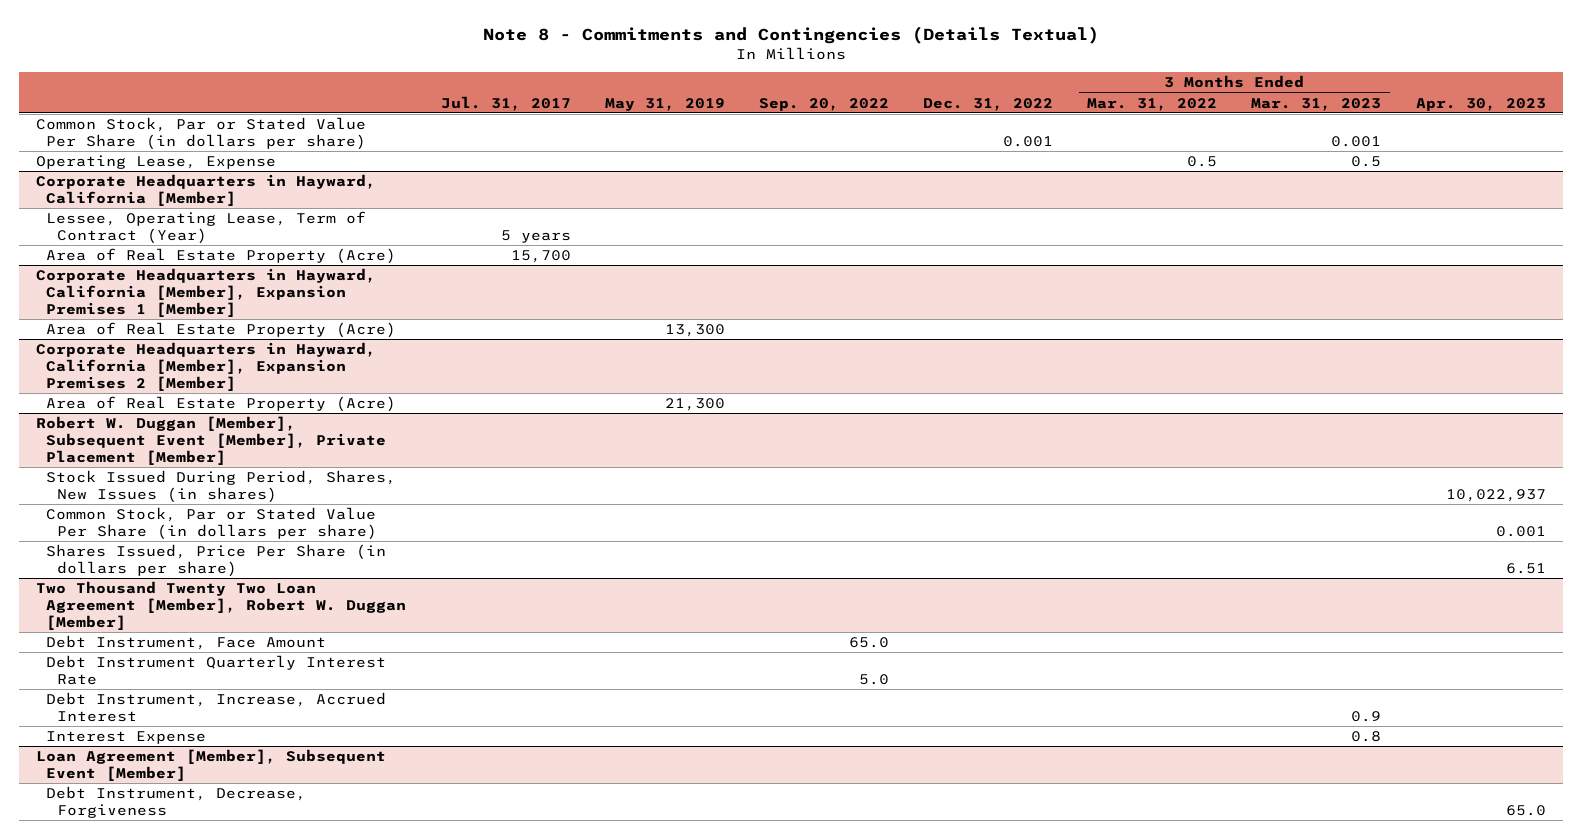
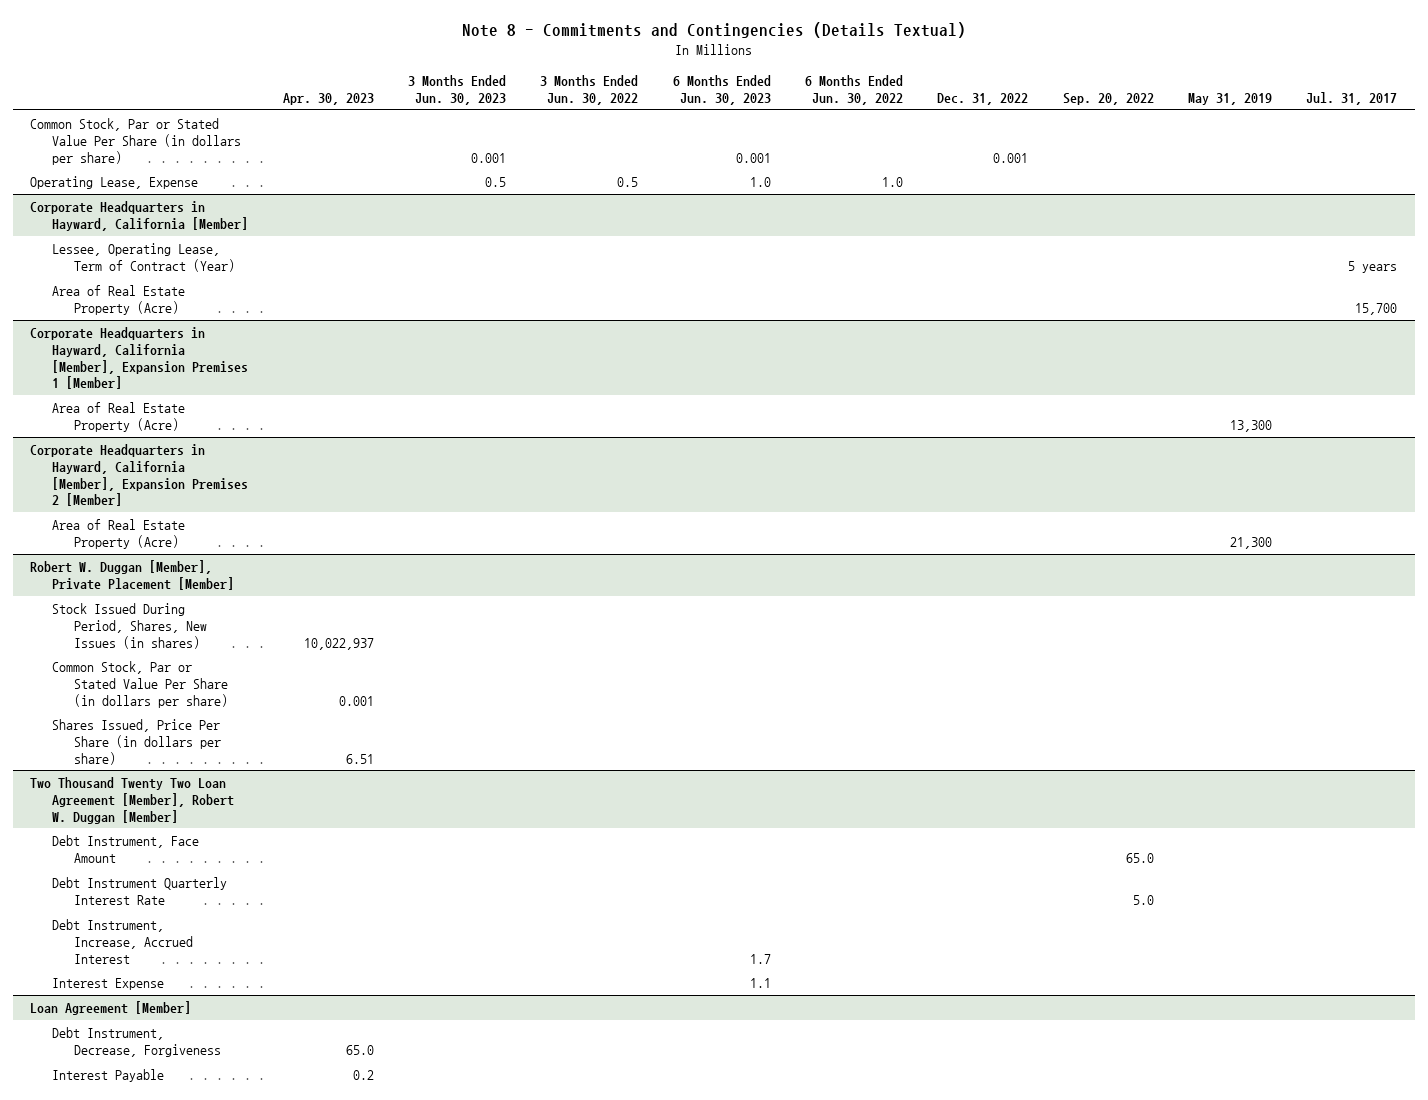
- | Jul. 31, 2017 | May 31, 2019 | Sep. 20, 2022 | Dec. 31, 2022 | 3 Months Ended Mar. 31, 2022 | 3 Months Ended Mar. 31, 2023 | Apr. 30, 2023
+ | Apr. 30, 2023 | 3 Months Ended Jun. 30, 2023 | 3 Months Ended Jun. 30, 2022 | 6 Months Ended Jun. 30, 2023 | 6 Months Ended Jun. 30, 2022 | Dec. 31, 2022 | Sep. 20, 2022 | May 31, 2019 | Jul. 31, 2017
- Robert W. Duggan [Member], Subsequent Event [Member], Private Placement [Member]
+ Robert W. Duggan [Member], Private Placement [Member]
- Loan Agreement [Member], Subsequent Event [Member]
+ Loan Agreement [Member]
+ Interest Payable | 0.2 | | | | | | | |

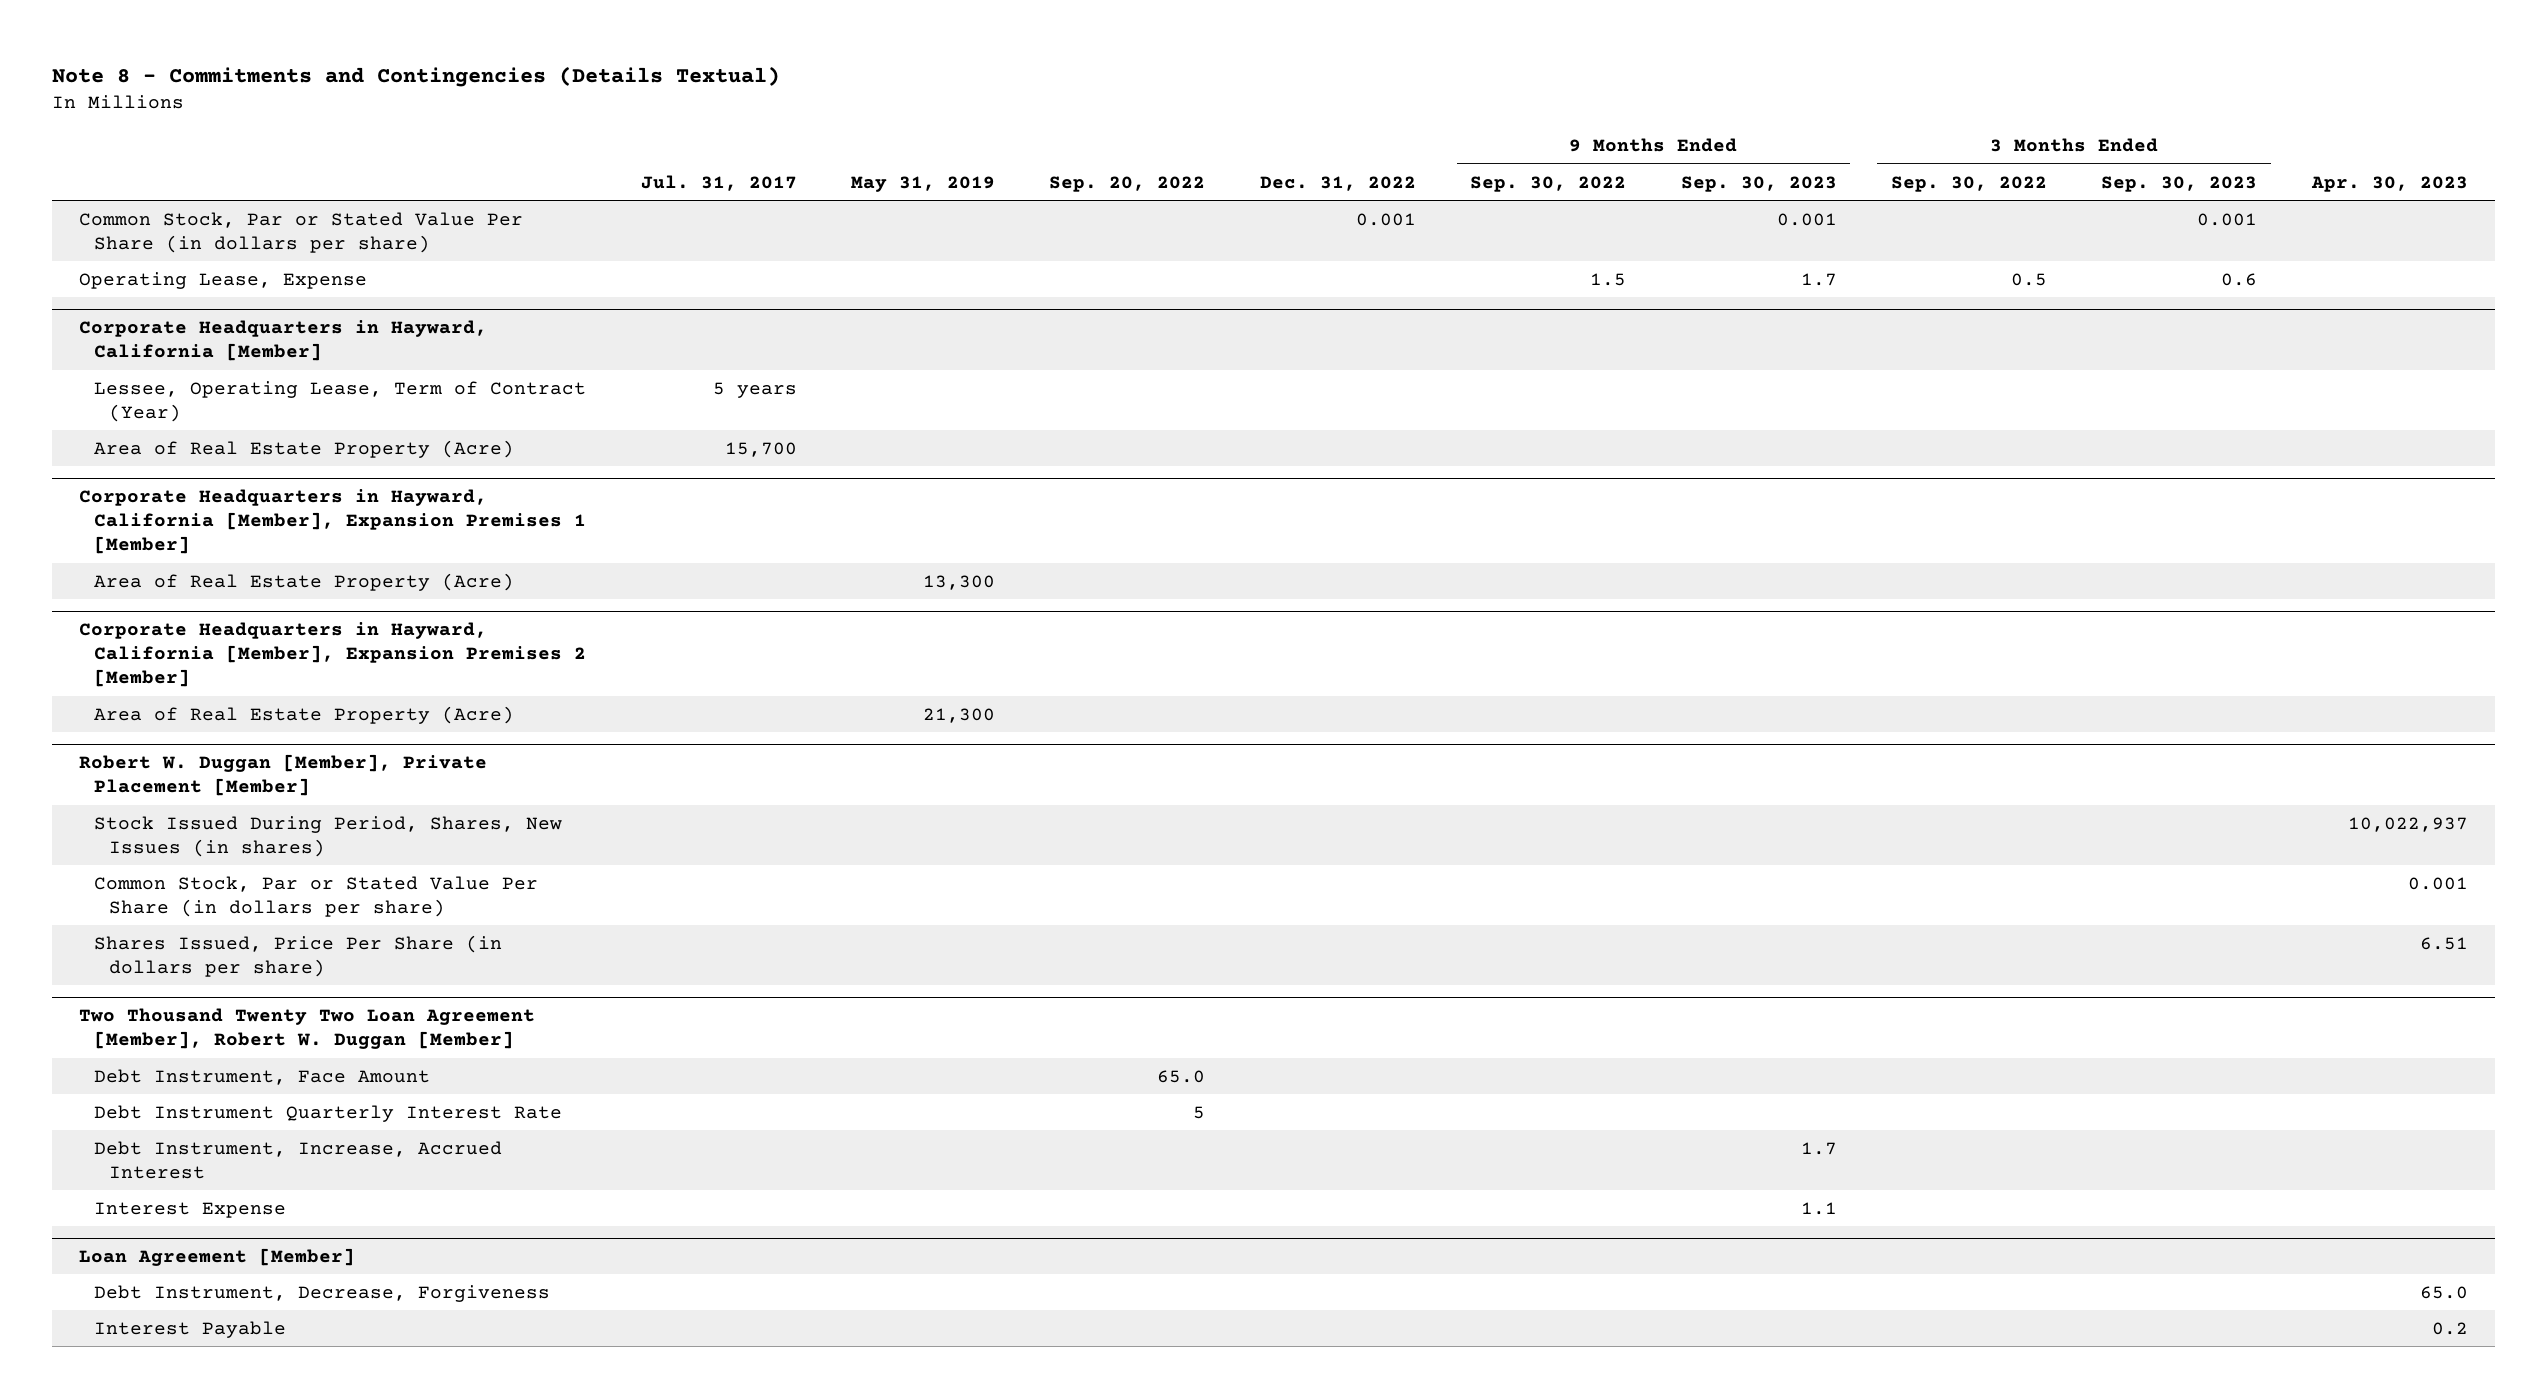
- | Apr. 30, 2023 | 3 Months Ended Jun. 30, 2023 | 3 Months Ended Jun. 30, 2022 | 6 Months Ended Jun. 30, 2023 | 6 Months Ended Jun. 30, 2022 | Dec. 31, 2022 | Sep. 20, 2022 | May 31, 2019 | Jul. 31, 2017
+ | Jul. 31, 2017 | May 31, 2019 | Sep. 20, 2022 | Dec. 31, 2022 | 9 Months Ended Sep. 30, 2022 | 9 Months Ended Sep. 30, 2023 | 3 Months Ended Sep. 30, 2022 | 3 Months Ended Sep. 30, 2023 | Apr. 30, 2023
@ Two Thousand Twenty Two Loan Agreement [Member], Robert W. Duggan [Member]
- Debt Instrument Quarterly Interest Rate | | | | | | | 5.0 | |
+ Debt Instrument Quarterly Interest Rate | | | 5 | | | | | |

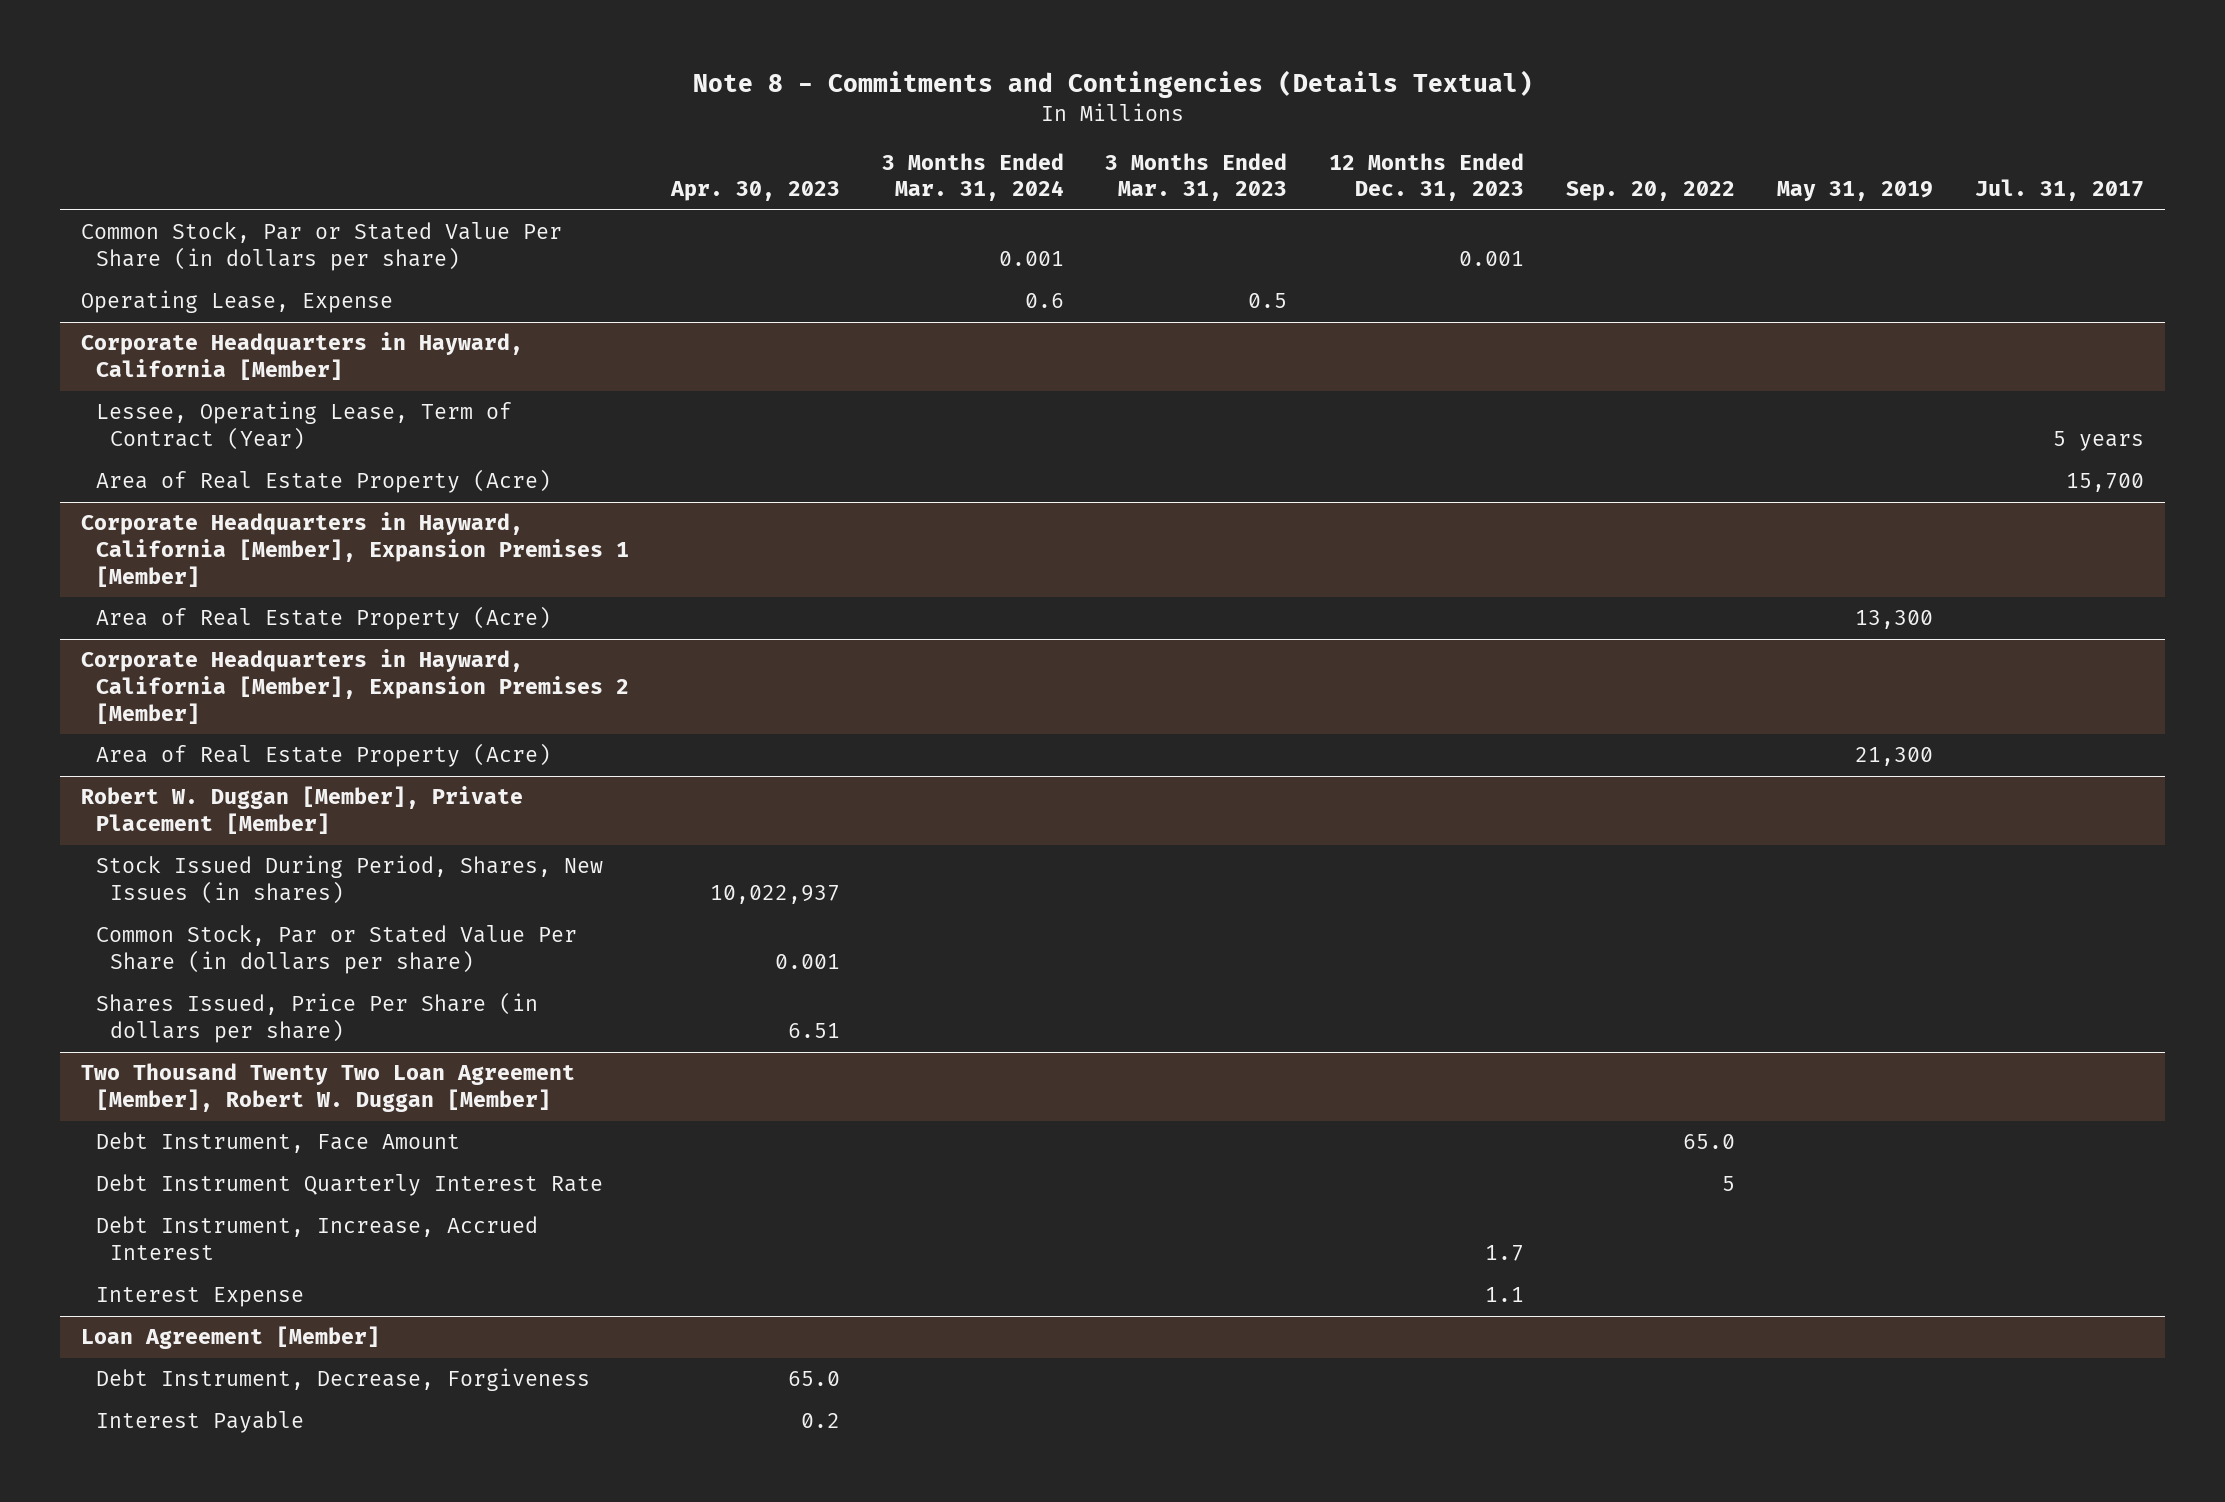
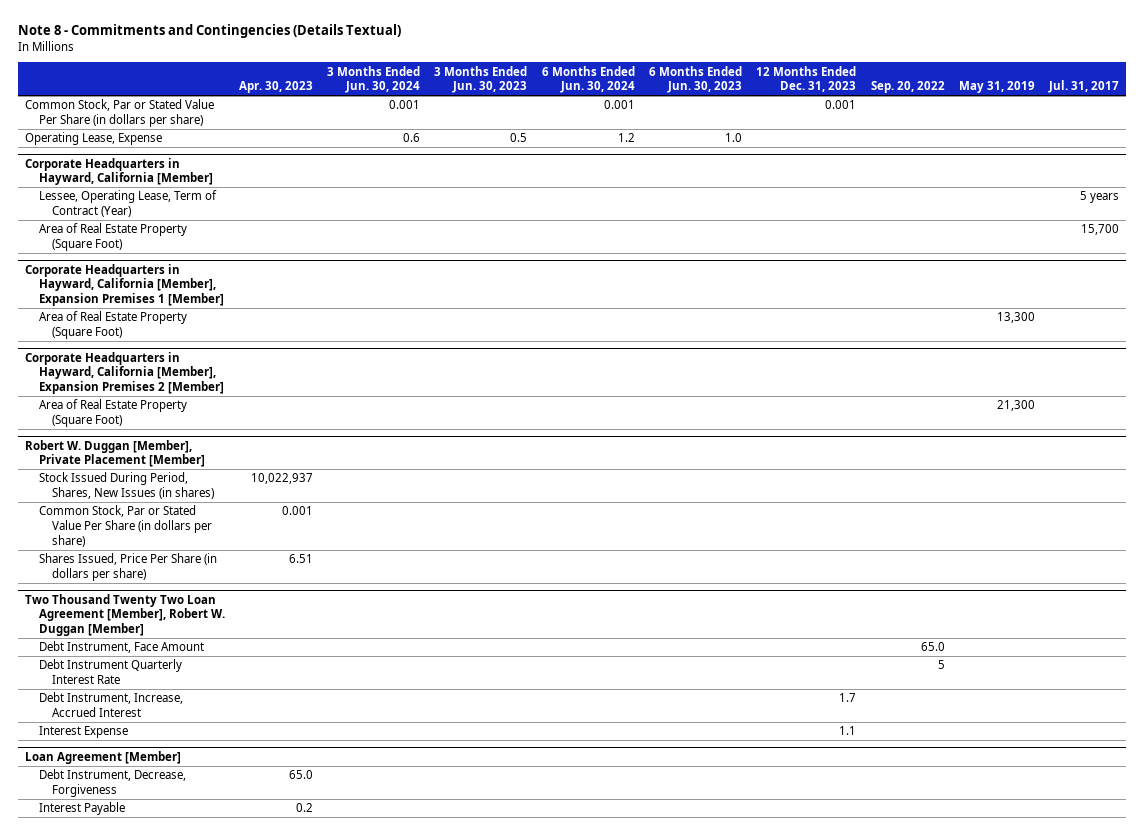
- | Apr. 30, 2023 | 3 Months Ended Mar. 31, 2024 | 3 Months Ended Mar. 31, 2023 | 12 Months Ended Dec. 31, 2023 | Sep. 20, 2022 | May 31, 2019 | Jul. 31, 2017
+ | Apr. 30, 2023 | 3 Months Ended Jun. 30, 2024 | 3 Months Ended Jun. 30, 2023 | 6 Months Ended Jun. 30, 2024 | 6 Months Ended Jun. 30, 2023 | 12 Months Ended Dec. 31, 2023 | Sep. 20, 2022 | May 31, 2019 | Jul. 31, 2017
@ Corporate Headquarters in Hayward, California [Member]
- Area of Real Estate Property (Acre) | | | | | | | 15,700
+ Area of Real Estate Property (Square Foot) | | | | | | | | | 15,700
@ Corporate Headquarters in Hayward, California [Member], Expansion Premises 1 [Member]
- Area of Real Estate Property (Acre) | | | | | | 13,300 |
+ Area of Real Estate Property (Square Foot) | | | | | | | | 13,300 |
@ Corporate Headquarters in Hayward, California [Member], Expansion Premises 2 [Member]
- Area of Real Estate Property (Acre) | | | | | | 21,300 |
+ Area of Real Estate Property (Square Foot) | | | | | | | | 21,300 |

